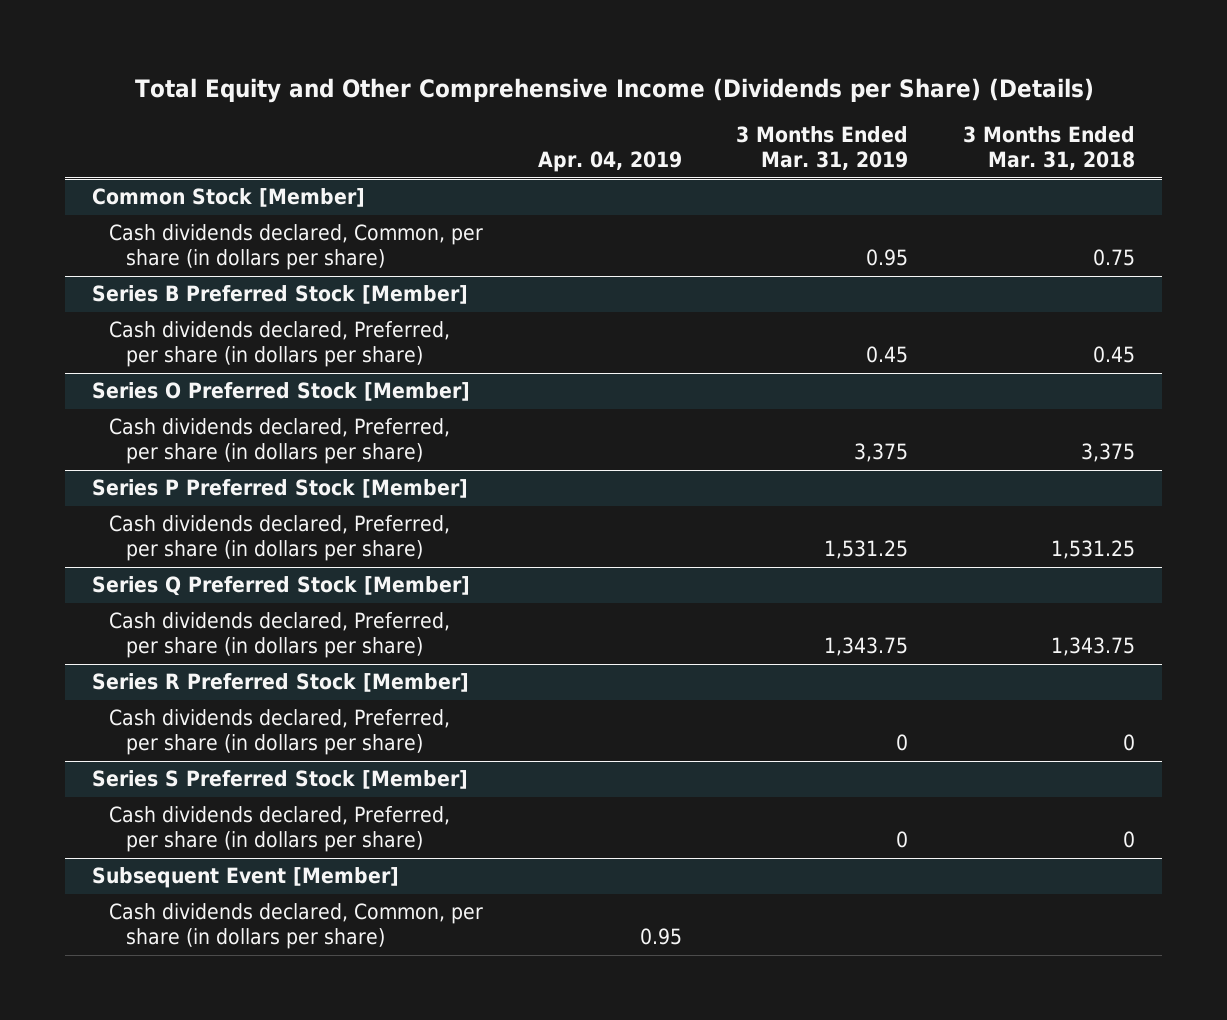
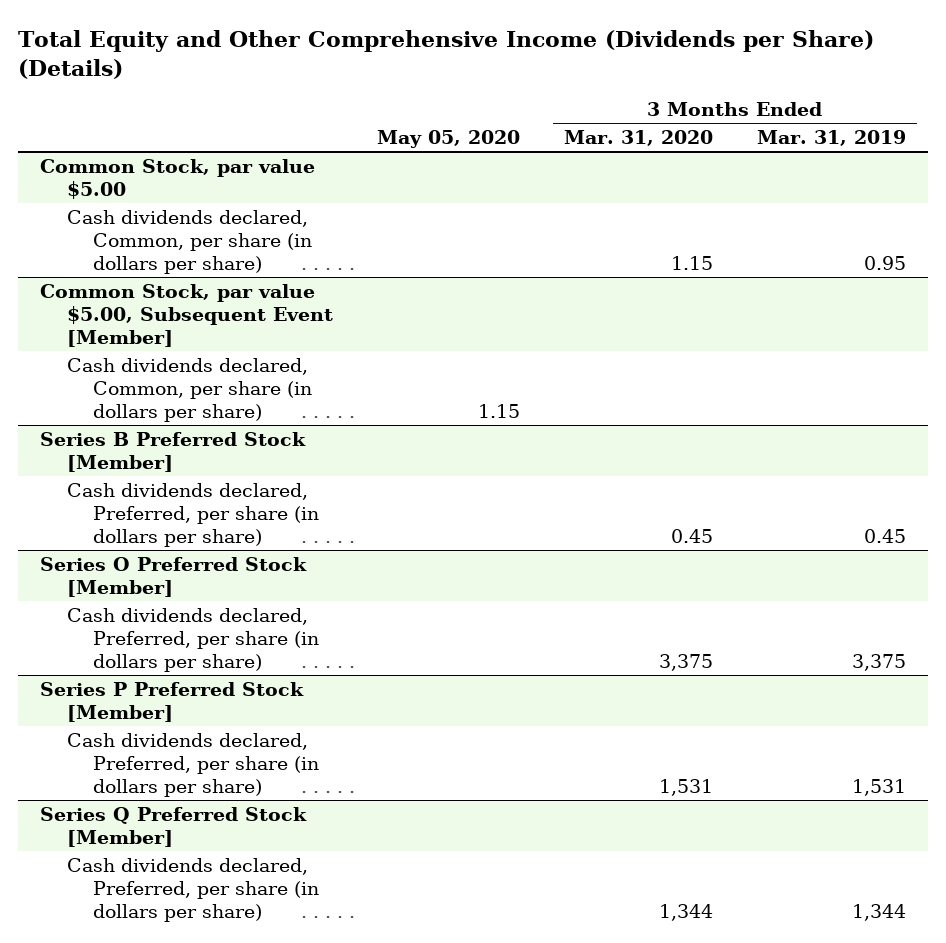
- | Apr. 04, 2019 | 3 Months Ended Mar. 31, 2019 | 3 Months Ended Mar. 31, 2018
+ | May 05, 2020 | 3 Months Ended Mar. 31, 2020 | 3 Months Ended Mar. 31, 2019
- Common Stock [Member]
+ Common Stock, par value $5.00
+ Common Stock, par value $5.00, Subsequent Event [Member]
+ Cash dividends declared, Common, per share (in dollars per share) | 1.15 | |
@ Series P Preferred Stock [Member]
- Cash dividends declared, Preferred, per share (in dollars per share) | | 1,531.25 | 1,531.25
+ Cash dividends declared, Preferred, per share (in dollars per share) | | 1,531 | 1,531
@ Series Q Preferred Stock [Member]
- Cash dividends declared, Preferred, per share (in dollars per share) | | 1,343.75 | 1,343.75
- Series R Preferred Stock [Member]
- Cash dividends declared, Preferred, per share (in dollars per share) | | 0 | 0
- Series S Preferred Stock [Member]
- Cash dividends declared, Preferred, per share (in dollars per share) | | 0 | 0
- Subsequent Event [Member]
- Cash dividends declared, Common, per share (in dollars per share) | 0.95 | |
@ Series Q Preferred Stock [Member]
+ Cash dividends declared, Preferred, per share (in dollars per share) | | 1,344 | 1,344

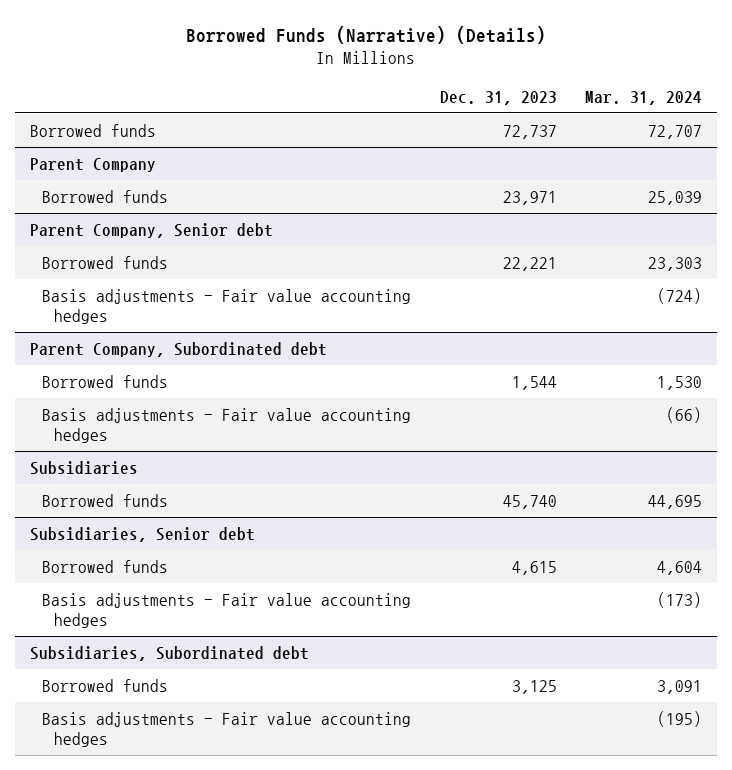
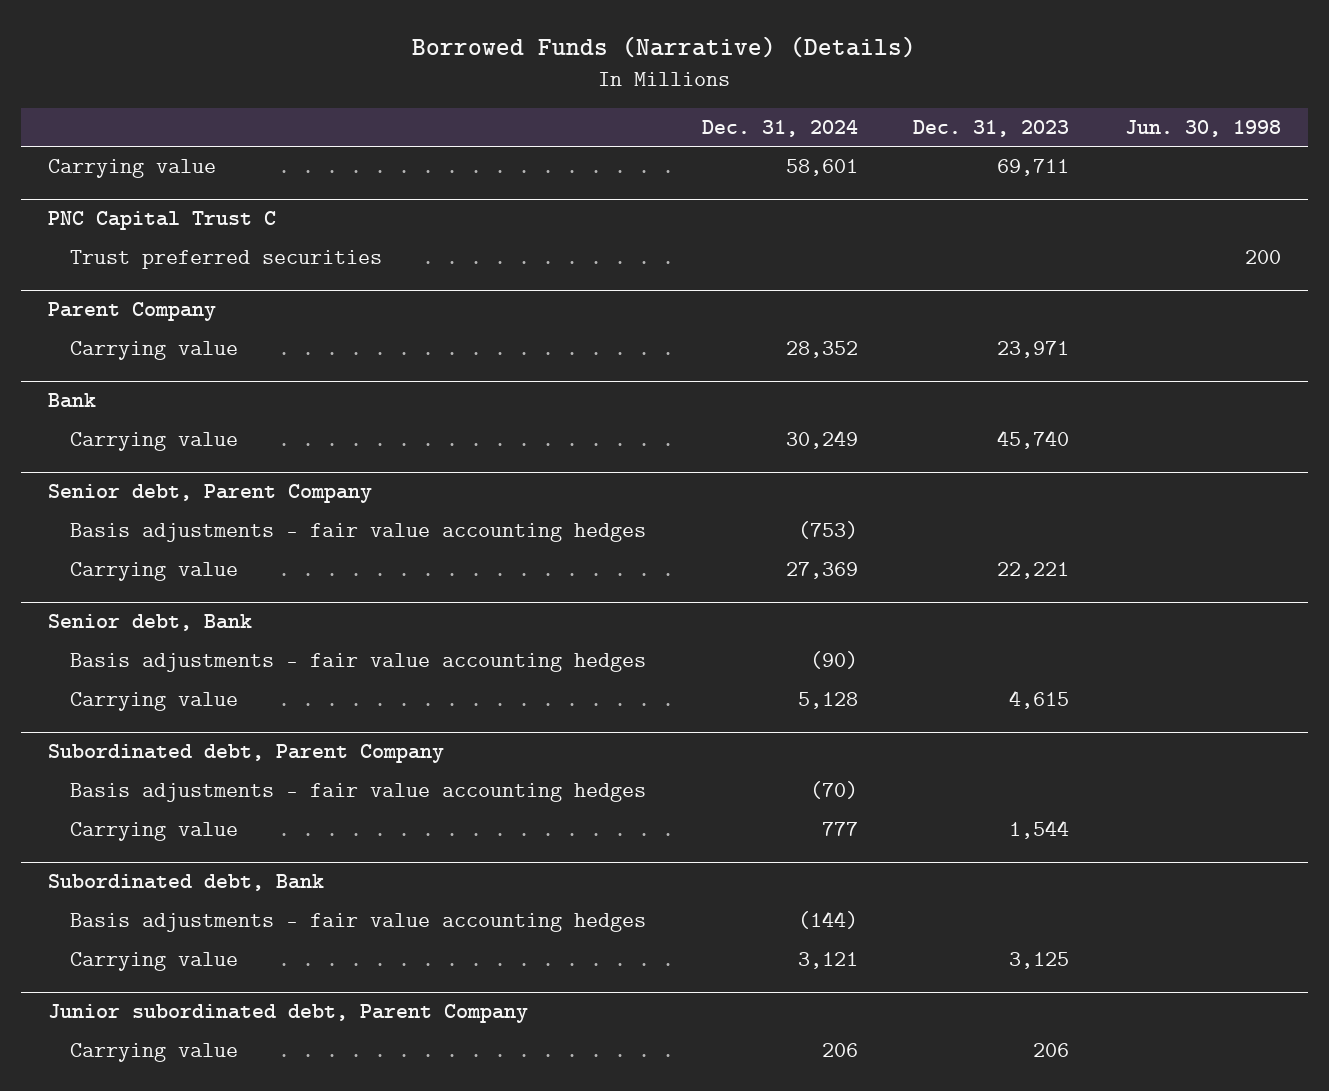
- | Dec. 31, 2023 | Mar. 31, 2024
+ | Dec. 31, 2024 | Dec. 31, 2023 | Jun. 30, 1998
- Borrowed funds | 72,737 | 72,707
+ Carrying value | 58,601 | 69,711 |
+ PNC Capital Trust C
+ Trust preferred securities | | | 200
@ Parent Company
- Borrowed funds | 23,971 | 25,039
- Parent Company, Senior debt
- Borrowed funds | 22,221 | 23,303
- Basis adjustments - Fair value accounting hedges | | (724)
- Parent Company, Subordinated debt
- Borrowed funds | 1,544 | 1,530
- Basis adjustments - Fair value accounting hedges | | (66)
- Subsidiaries
- Borrowed funds | 45,740 | 44,695
- Subsidiaries, Senior debt
- Borrowed funds | 4,615 | 4,604
- Basis adjustments - Fair value accounting hedges | | (173)
- Subsidiaries, Subordinated debt
- Borrowed funds | 3,125 | 3,091
- Basis adjustments - Fair value accounting hedges | | (195)
@ Parent Company
+ Carrying value | 28,352 | 23,971 |
+ Bank
+ Carrying value | 30,249 | 45,740 |
+ Senior debt, Parent Company
+ Basis adjustments - fair value accounting hedges | (753) | |
+ Carrying value | 27,369 | 22,221 |
+ Senior debt, Bank
+ Basis adjustments - fair value accounting hedges | (90) | |
+ Carrying value | 5,128 | 4,615 |
+ Subordinated debt, Parent Company
+ Basis adjustments - fair value accounting hedges | (70) | |
+ Carrying value | 777 | 1,544 |
+ Subordinated debt, Bank
+ Basis adjustments - fair value accounting hedges | (144) | |
+ Carrying value | 3,121 | 3,125 |
+ Junior subordinated debt, Parent Company
+ Carrying value | 206 | 206 |

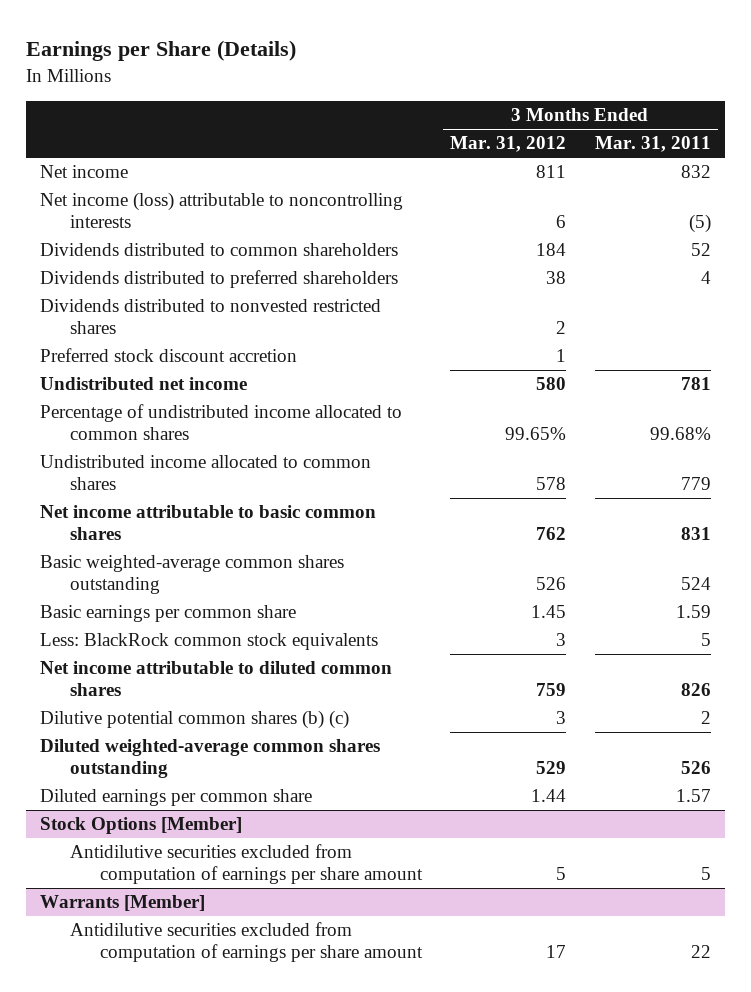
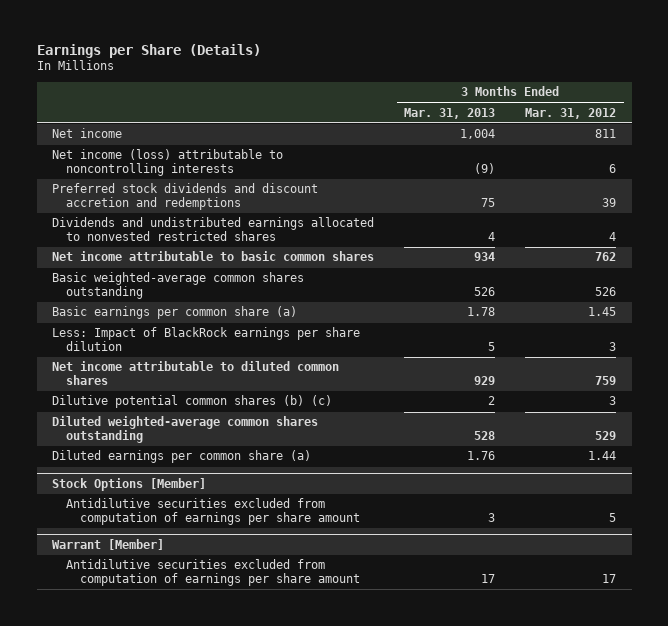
- | 3 Months Ended Mar. 31, 2012 | 3 Months Ended Mar. 31, 2011
+ | 3 Months Ended Mar. 31, 2013 | 3 Months Ended Mar. 31, 2012
- Dividends distributed to common shareholders | 184 | 52
- Dividends distributed to preferred shareholders | 38 | 4
- Dividends distributed to nonvested restricted shares | 2 |
- Preferred stock discount accretion | 1 |
- Undistributed net income | 580 | 781
- Percentage of undistributed income allocated to common shares | 99.65% | 99.68%
- Undistributed income allocated to common shares | 578 | 779
+ Preferred stock dividends and discount accretion and redemptions | 75 | 39
+ Dividends and undistributed earnings allocated to nonvested restricted shares | 4 | 4
- Basic earnings per common share | 1.45 | 1.59
- Less: BlackRock common stock equivalents | 3 | 5
+ Basic earnings per common share (a) | 1.78 | 1.45
+ Less: Impact of BlackRock earnings per share dilution | 5 | 3
- Diluted earnings per common share | 1.44 | 1.57
+ Diluted earnings per common share (a) | 1.76 | 1.44
- Warrants [Member]
+ Warrant [Member]

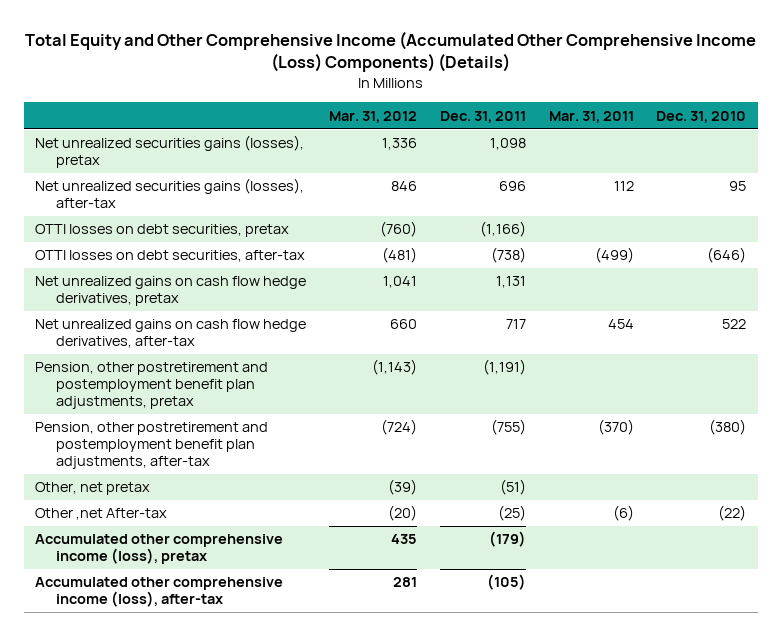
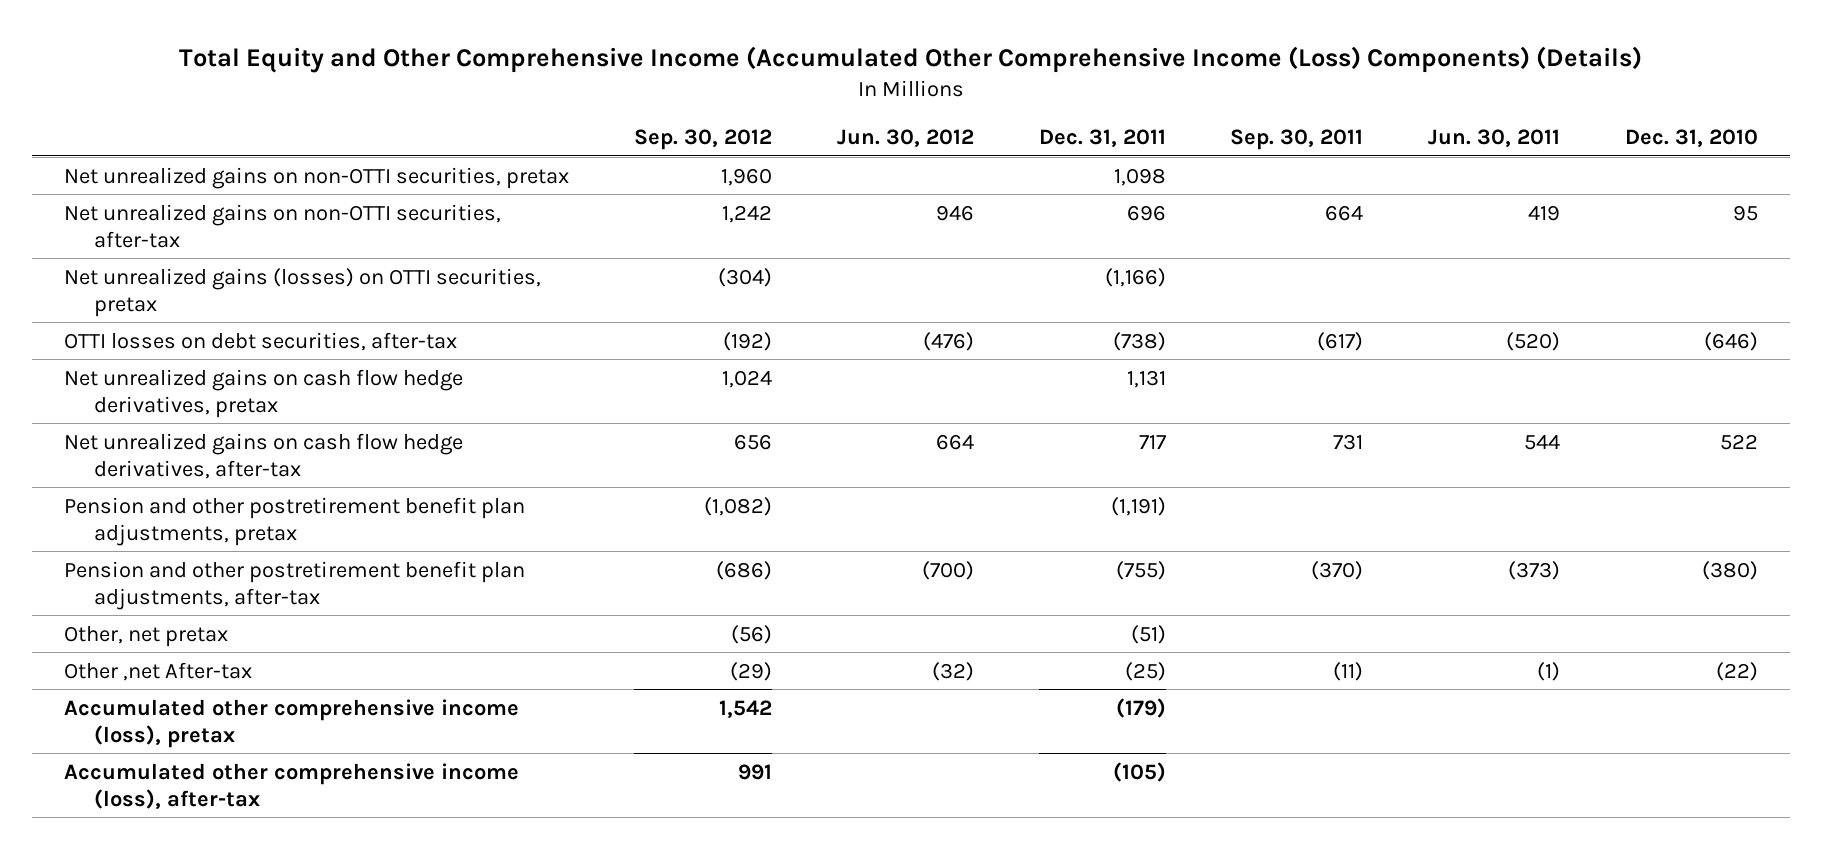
- | Mar. 31, 2012 | Dec. 31, 2011 | Mar. 31, 2011 | Dec. 31, 2010
+ | Sep. 30, 2012 | Jun. 30, 2012 | Dec. 31, 2011 | Sep. 30, 2011 | Jun. 30, 2011 | Dec. 31, 2010
- Net unrealized securities gains (losses), pretax | 1,336 | 1,098 | |
- Net unrealized securities gains (losses), after-tax | 846 | 696 | 112 | 95
- OTTI losses on debt securities, pretax | (760) | (1,166) | |
+ Net unrealized gains on non-OTTI securities, pretax | 1,960 | | 1,098 | | |
+ Net unrealized gains on non-OTTI securities, after-tax | 1,242 | 946 | 696 | 664 | 419 | 95
+ Net unrealized gains (losses) on OTTI securities, pretax | (304) | | (1,166) | | |
- Pension, other postretirement and postemployment benefit plan adjustments, pretax | (1,143) | (1,191) | |
- Pension, other postretirement and postemployment benefit plan adjustments, after-tax | (724) | (755) | (370) | (380)
+ Pension and other postretirement benefit plan adjustments, pretax | (1,082) | | (1,191) | | |
+ Pension and other postretirement benefit plan adjustments, after-tax | (686) | (700) | (755) | (370) | (373) | (380)

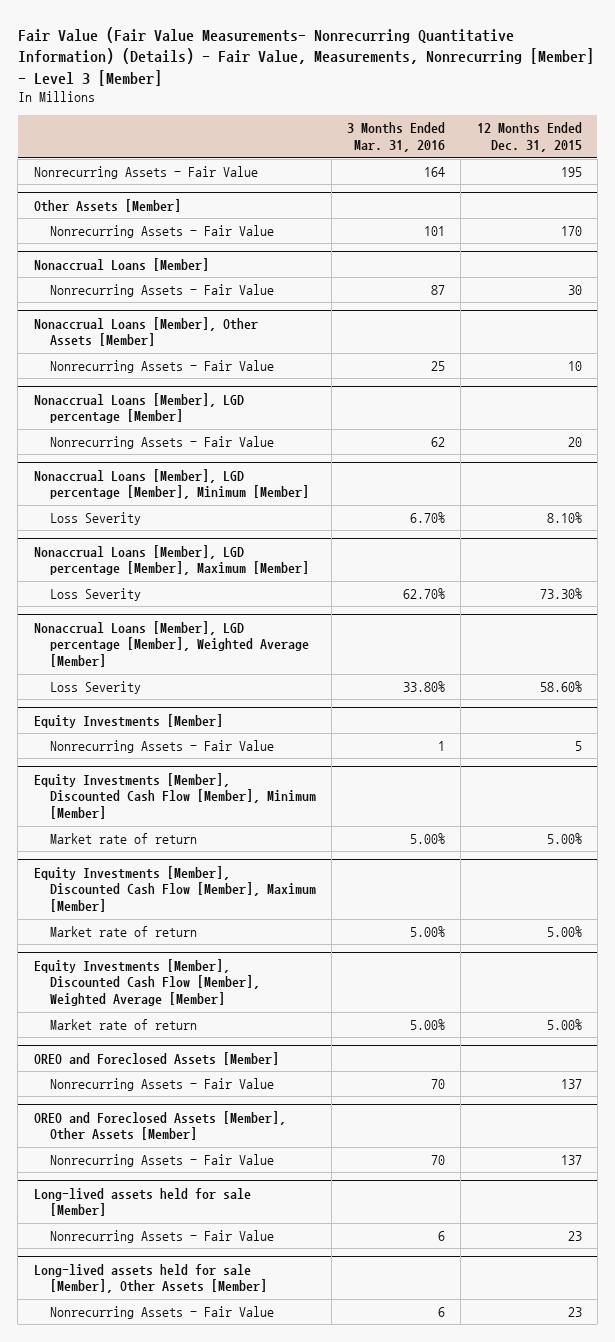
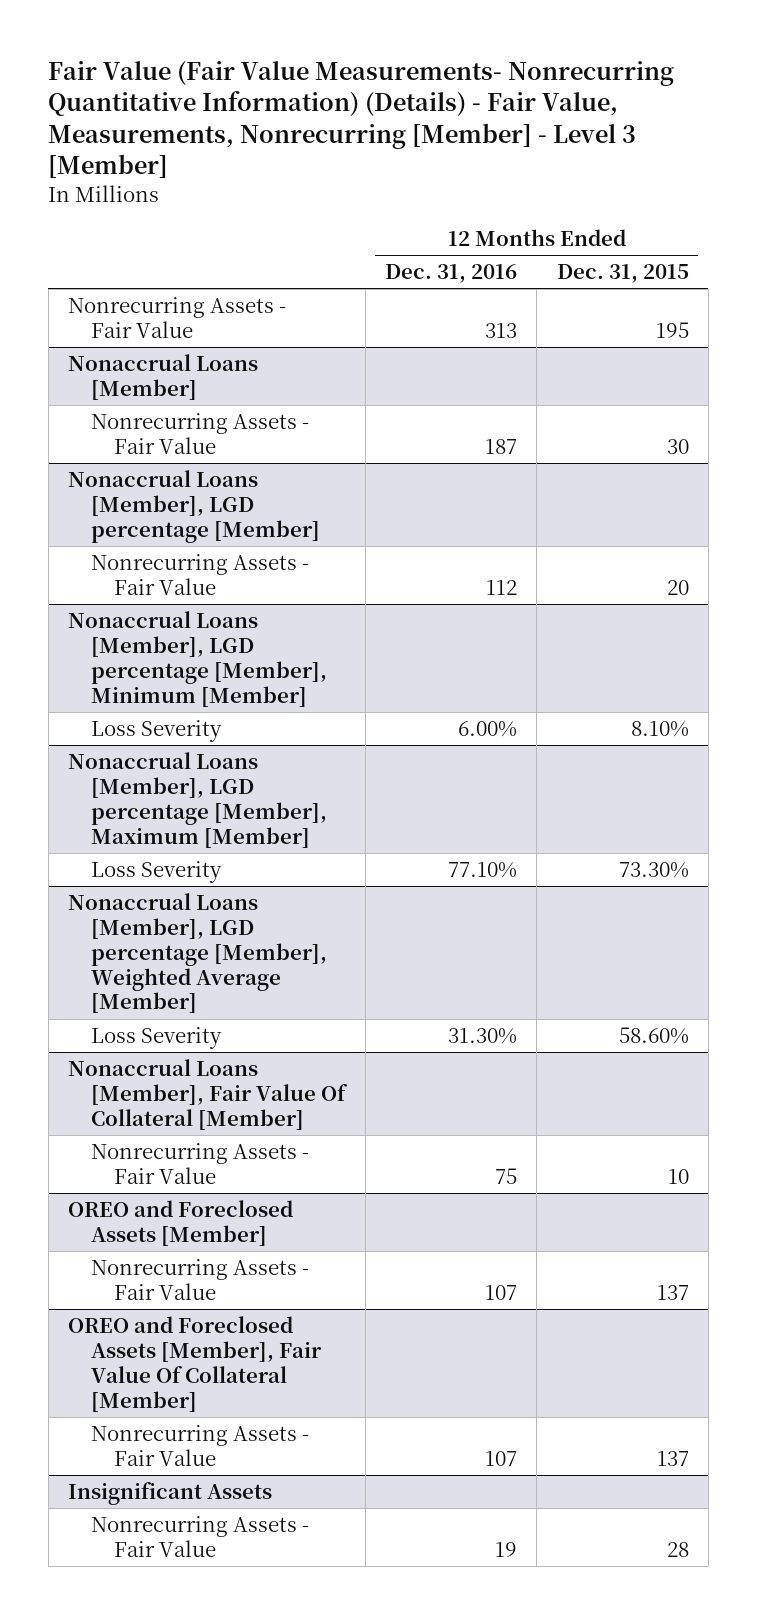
- | 3 Months Ended Mar. 31, 2016 | 12 Months Ended Dec. 31, 2015
+ | 12 Months Ended Dec. 31, 2016 | 12 Months Ended Dec. 31, 2015
- Other Assets [Member]
- Nonrecurring Assets - Fair Value | 101 | 170
- Nonaccrual Loans [Member], Other Assets [Member]
- Nonrecurring Assets - Fair Value | 25 | 10
- Equity Investments [Member]
- Nonrecurring Assets - Fair Value | 1 | 5
- Equity Investments [Member], Discounted Cash Flow [Member], Minimum [Member]
- Market rate of return | 5.00% | 5.00%
- Equity Investments [Member], Discounted Cash Flow [Member], Maximum [Member]
- Market rate of return | 5.00% | 5.00%
- Equity Investments [Member], Discounted Cash Flow [Member], Weighted Average [Member]
- Market rate of return | 5.00% | 5.00%
+ Nonaccrual Loans [Member], Fair Value Of Collateral [Member]
+ Nonrecurring Assets - Fair Value | 75 | 10
- OREO and Foreclosed Assets [Member], Other Assets [Member]
+ OREO and Foreclosed Assets [Member], Fair Value Of Collateral [Member]
- Long-lived assets held for sale [Member]
- Nonrecurring Assets - Fair Value | 6 | 23
- Long-lived assets held for sale [Member], Other Assets [Member]
- Nonrecurring Assets - Fair Value | 6 | 23
+ Insignificant Assets
+ Nonrecurring Assets - Fair Value | 19 | 28

